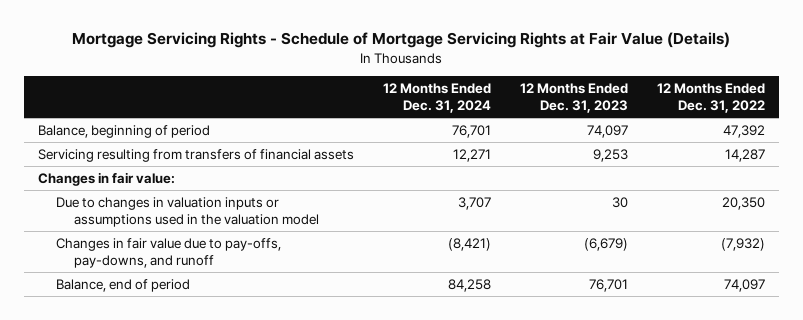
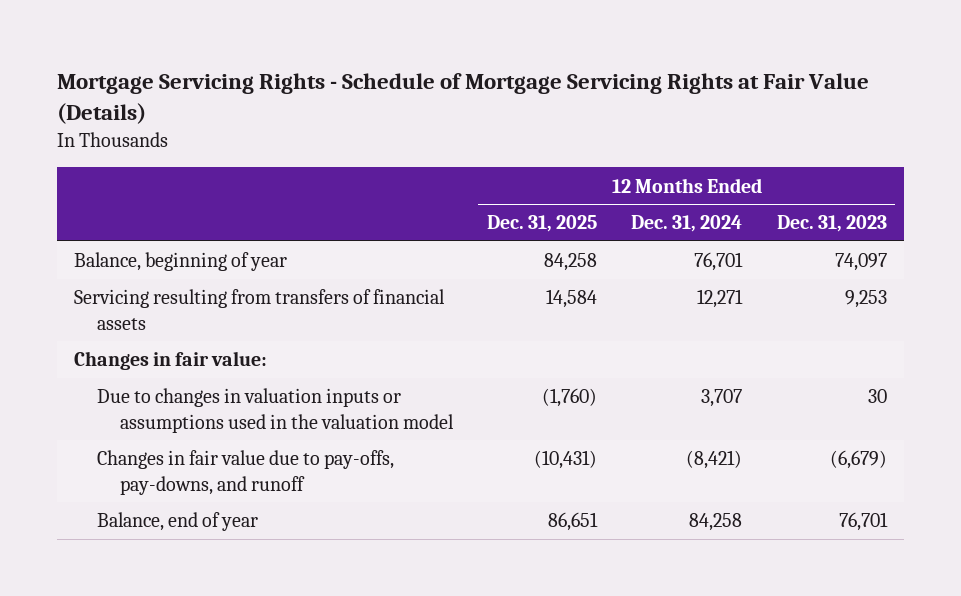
- | 12 Months Ended Dec. 31, 2024 | 12 Months Ended Dec. 31, 2023 | 12 Months Ended Dec. 31, 2022
+ | 12 Months Ended Dec. 31, 2025 | 12 Months Ended Dec. 31, 2024 | 12 Months Ended Dec. 31, 2023
- Balance, beginning of period | 76,701 | 74,097 | 47,392
+ Balance, beginning of year | 84,258 | 76,701 | 74,097
- Balance, end of period | 84,258 | 76,701 | 74,097
+ Balance, end of year | 86,651 | 84,258 | 76,701

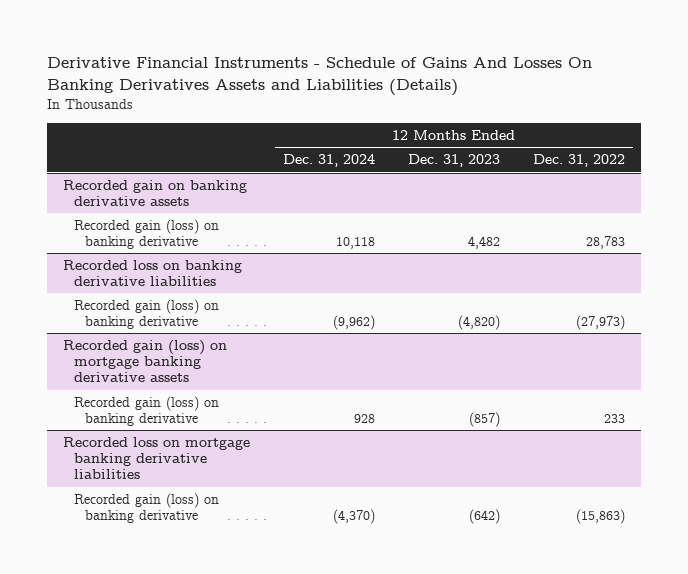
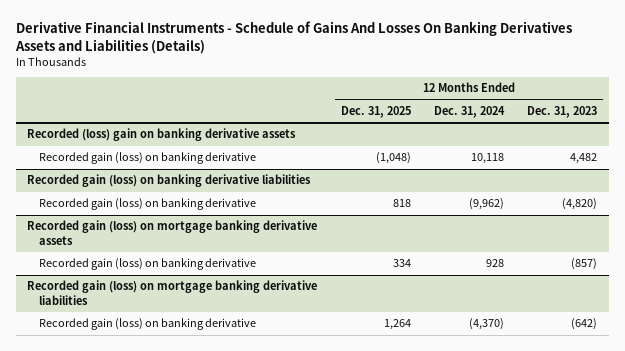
- | 12 Months Ended Dec. 31, 2024 | 12 Months Ended Dec. 31, 2023 | 12 Months Ended Dec. 31, 2022
+ | 12 Months Ended Dec. 31, 2025 | 12 Months Ended Dec. 31, 2024 | 12 Months Ended Dec. 31, 2023
- Recorded gain on banking derivative assets
+ Recorded (loss) gain on banking derivative assets
- Recorded loss on banking derivative liabilities
+ Recorded gain (loss) on banking derivative liabilities
- Recorded loss on mortgage banking derivative liabilities
+ Recorded gain (loss) on mortgage banking derivative liabilities

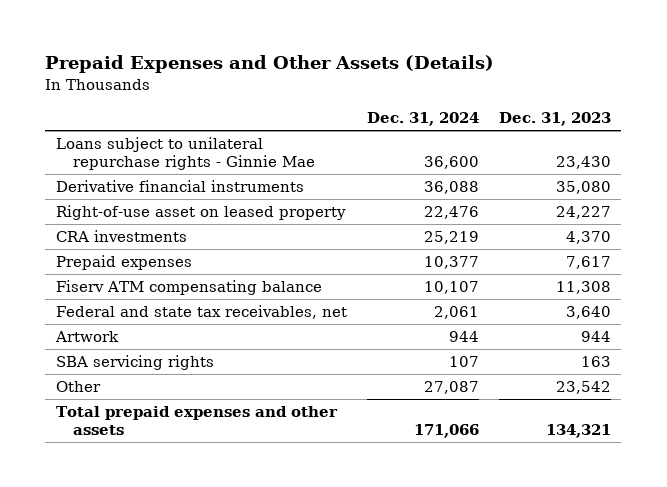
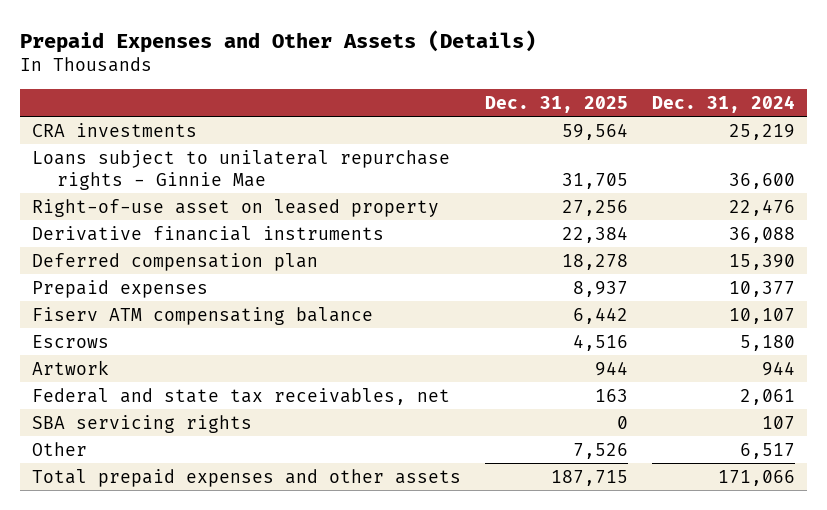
- | Dec. 31, 2024 | Dec. 31, 2023
+ | Dec. 31, 2025 | Dec. 31, 2024
moved up: CRA investments | 59,564 | 25,219
moved down: Derivative financial instruments | 22,384 | 36,088
+ Deferred compensation plan | 18,278 | 15,390
+ Escrows | 4,516 | 5,180
moved down: Federal and state tax receivables, net | 163 | 2,061
- Other | 27,087 | 23,542
+ Other | 7,526 | 6,517

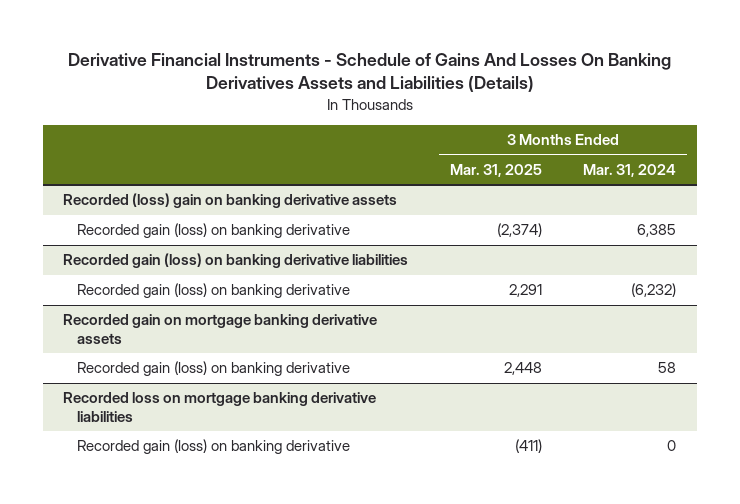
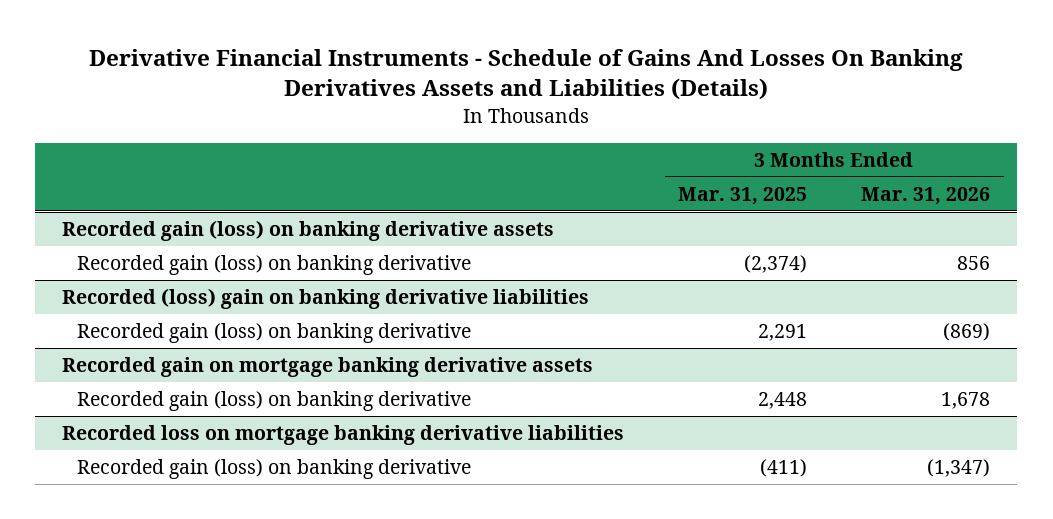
- | 3 Months Ended Mar. 31, 2025 | 3 Months Ended Mar. 31, 2024
+ | 3 Months Ended Mar. 31, 2025 | 3 Months Ended Mar. 31, 2026
- Recorded (loss) gain on banking derivative assets
+ Recorded gain (loss) on banking derivative assets
- Recorded gain (loss) on banking derivative liabilities
+ Recorded (loss) gain on banking derivative liabilities

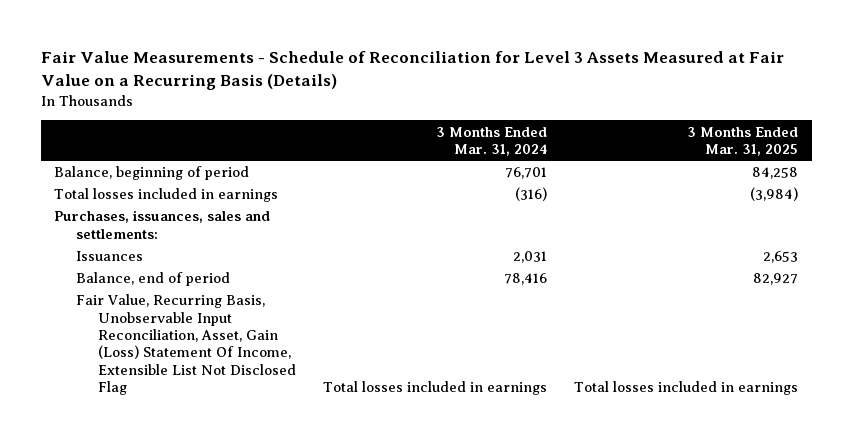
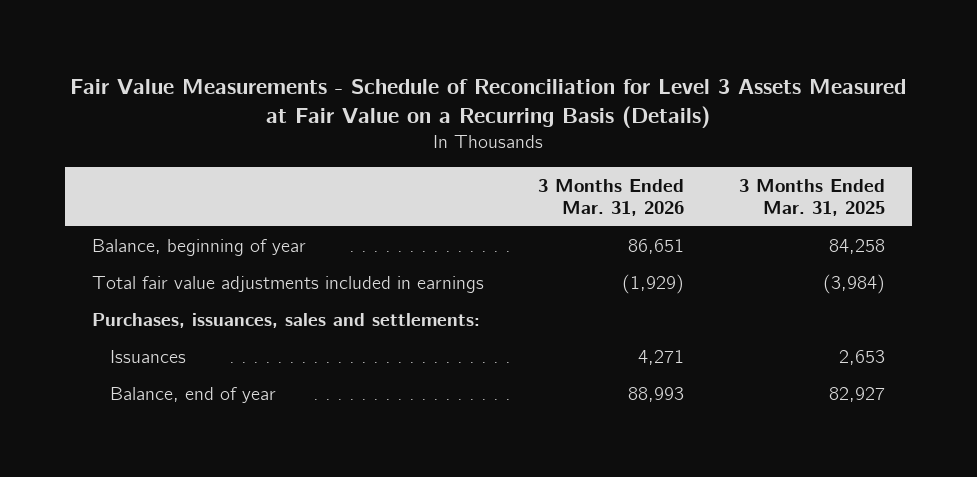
- | 3 Months Ended Mar. 31, 2024 | 3 Months Ended Mar. 31, 2025
+ | 3 Months Ended Mar. 31, 2026 | 3 Months Ended Mar. 31, 2025
- Balance, beginning of period | 76,701 | 84,258
- Total losses included in earnings | (316) | (3,984)
+ Balance, beginning of year | 86,651 | 84,258
+ Total fair value adjustments included in earnings | (1,929) | (3,984)
- Balance, end of period | 78,416 | 82,927
- Fair Value, Recurring Basis, Unobservable Input Reconciliation, Asset, Gain (Loss) Statement Of Income, Extensible List Not Disclosed Flag | Total losses included in earnings | Total losses included in earnings
+ Balance, end of year | 88,993 | 82,927

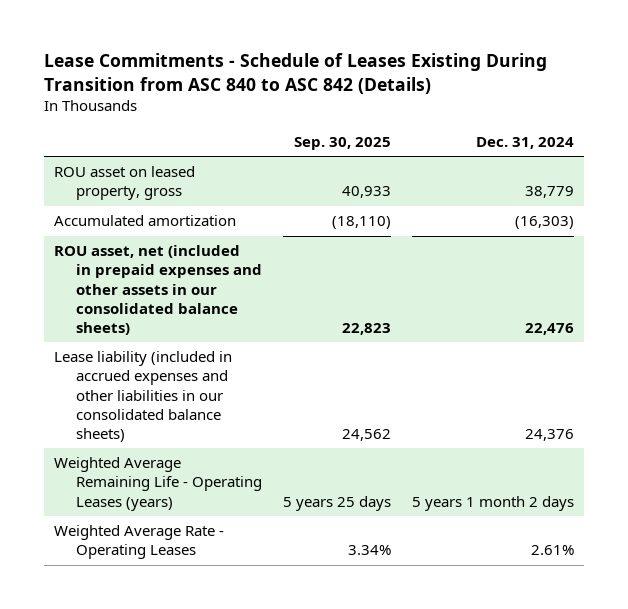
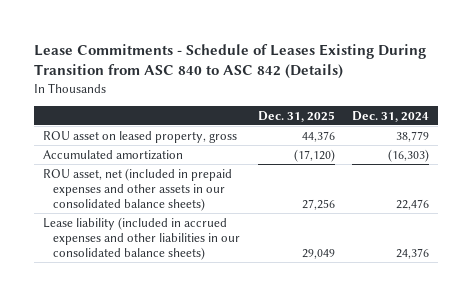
- | Sep. 30, 2025 | Dec. 31, 2024
+ | Dec. 31, 2025 | Dec. 31, 2024
- Weighted Average Remaining Life - Operating Leases (years) | 5 years 25 days | 5 years 1 month 2 days
- Weighted Average Rate - Operating Leases | 3.34% | 2.61%

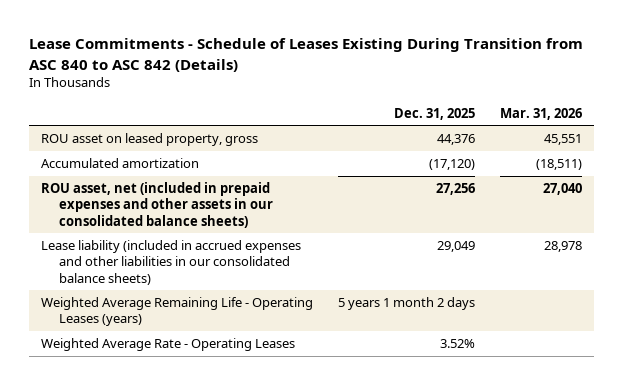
- | Dec. 31, 2025 | Dec. 31, 2024
+ | Dec. 31, 2025 | Mar. 31, 2026
+ Weighted Average Remaining Life - Operating Leases (years) | 5 years 1 month 2 days |
+ Weighted Average Rate - Operating Leases | 3.52% |

